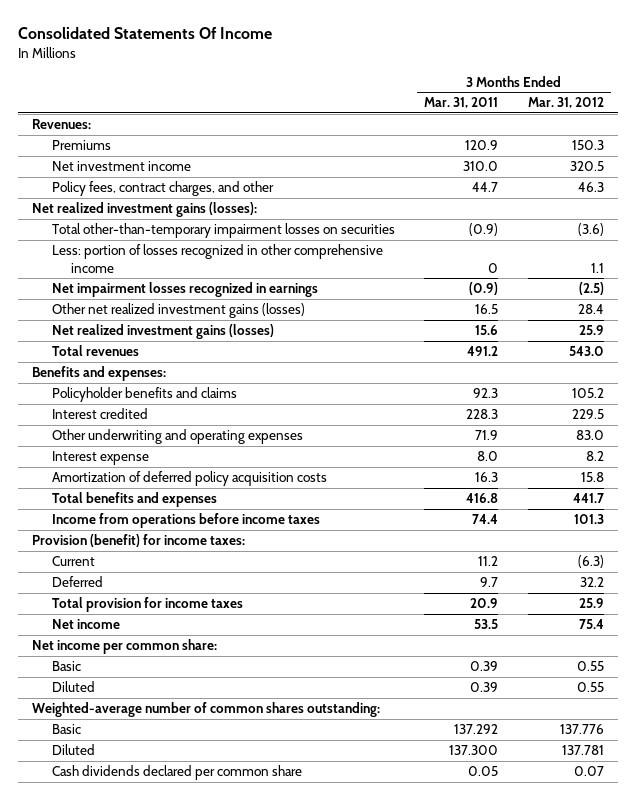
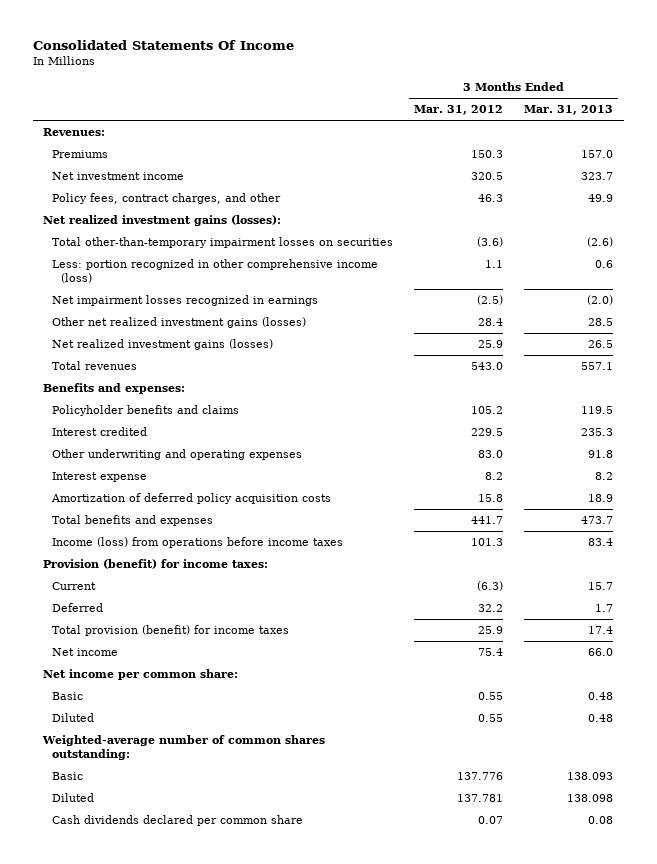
- | 3 Months Ended Mar. 31, 2011 | 3 Months Ended Mar. 31, 2012
+ | 3 Months Ended Mar. 31, 2012 | 3 Months Ended Mar. 31, 2013
- Less: portion of losses recognized in other comprehensive income | 0 | 1.1
+ Less: portion recognized in other comprehensive income (loss) | 1.1 | 0.6
- Income from operations before income taxes | 74.4 | 101.3
+ Income (loss) from operations before income taxes | 101.3 | 83.4
- Total provision for income taxes | 20.9 | 25.9
+ Total provision (benefit) for income taxes | 25.9 | 17.4

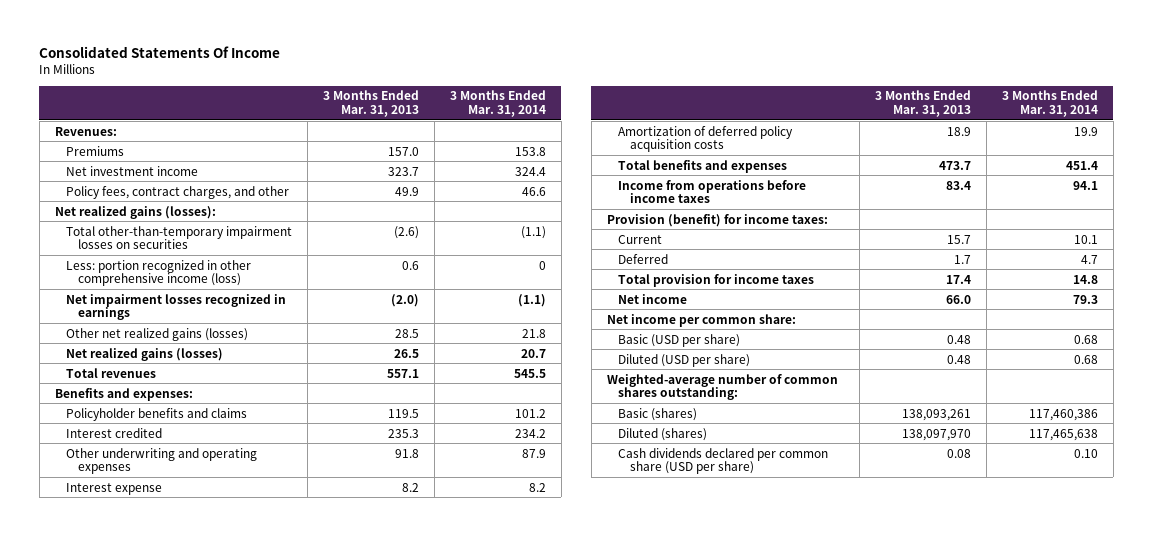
- | 3 Months Ended Mar. 31, 2012 | 3 Months Ended Mar. 31, 2013
+ | 3 Months Ended Mar. 31, 2013 | 3 Months Ended Mar. 31, 2014
- Net realized investment gains (losses):
+ Net realized gains (losses):
- Other net realized investment gains (losses) | 28.4 | 28.5
- Net realized investment gains (losses) | 25.9 | 26.5
+ Other net realized gains (losses) | 28.5 | 21.8
+ Net realized gains (losses) | 26.5 | 20.7
- Income (loss) from operations before income taxes | 101.3 | 83.4
+ Income from operations before income taxes | 83.4 | 94.1
- Total provision (benefit) for income taxes | 25.9 | 17.4
+ Total provision for income taxes | 17.4 | 14.8
- Basic | 0.55 | 0.48
- Diluted | 0.55 | 0.48
+ Basic (USD per share) | 0.48 | 0.68
+ Diluted (USD per share) | 0.48 | 0.68
- Basic | 137.776 | 138.093
- Diluted | 137.781 | 138.098
- Cash dividends declared per common share | 0.07 | 0.08
+ Basic (shares) | 138,093,261 | 117,460,386
+ Diluted (shares) | 138,097,970 | 117,465,638
+ Cash dividends declared per common share (USD per share) | 0.08 | 0.10

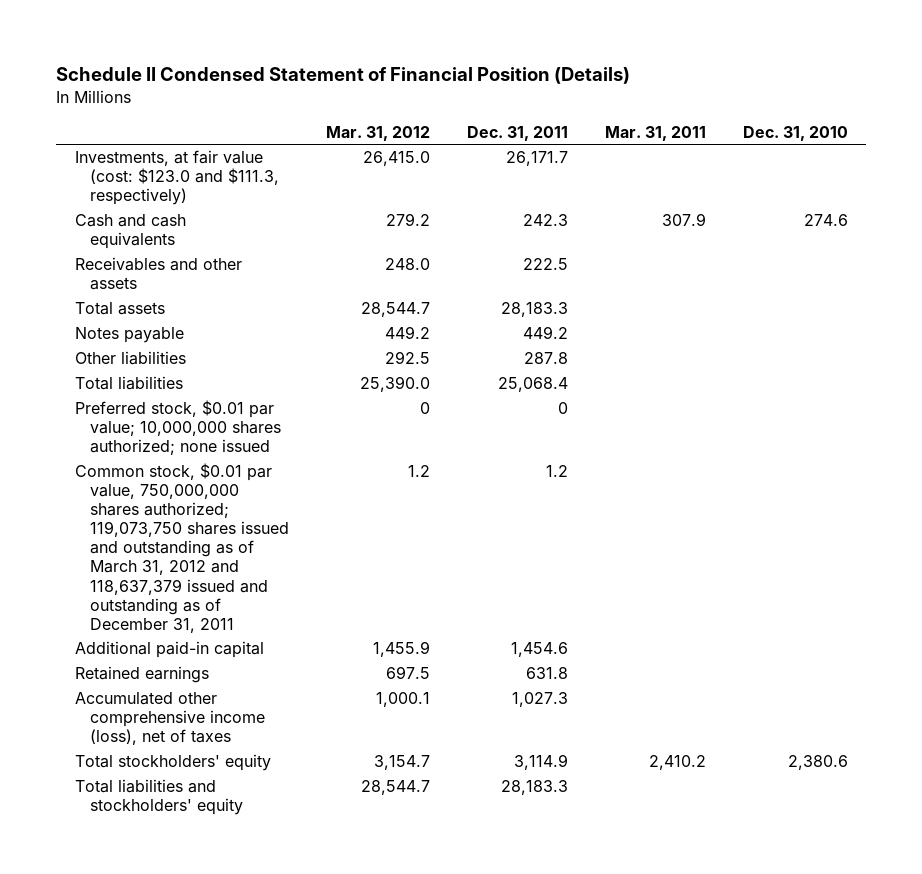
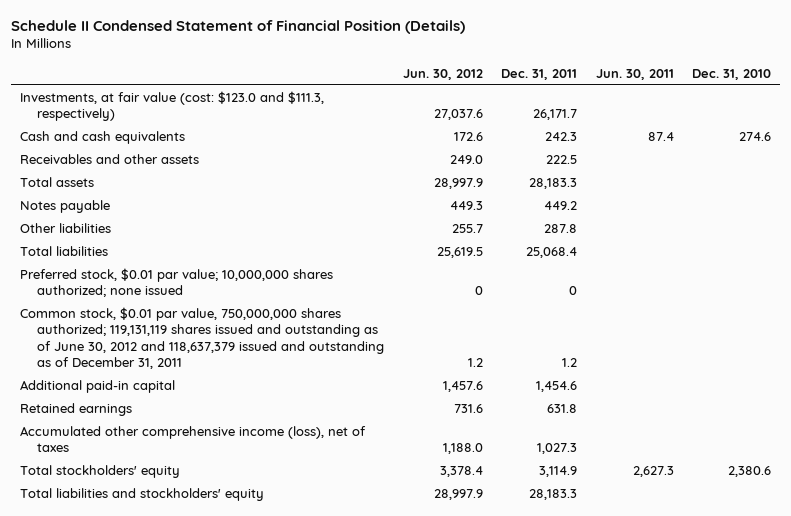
- | Mar. 31, 2012 | Dec. 31, 2011 | Mar. 31, 2011 | Dec. 31, 2010
+ | Jun. 30, 2012 | Dec. 31, 2011 | Jun. 30, 2011 | Dec. 31, 2010
- Common stock, $0.01 par value, 750,000,000 shares authorized; 119,073,750 shares issued and outstanding as of March 31, 2012 and 118,637,379 issued and outstanding as of December 31, 2011 | 1.2 | 1.2 | |
+ Common stock, $0.01 par value, 750,000,000 shares authorized; 119,131,119 shares issued and outstanding as of June 30, 2012 and 118,637,379 issued and outstanding as of December 31, 2011 | 1.2 | 1.2 | |

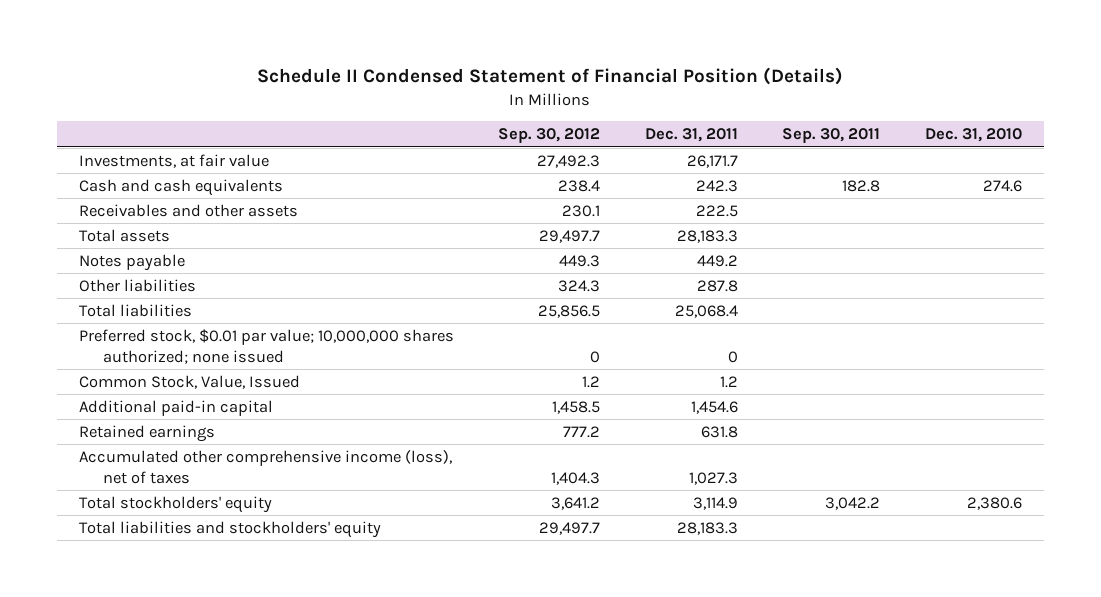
- | Jun. 30, 2012 | Dec. 31, 2011 | Jun. 30, 2011 | Dec. 31, 2010
+ | Sep. 30, 2012 | Dec. 31, 2011 | Sep. 30, 2011 | Dec. 31, 2010
- Investments, at fair value (cost: $123.0 and $111.3, respectively) | 27,037.6 | 26,171.7 | |
+ Investments, at fair value | 27,492.3 | 26,171.7 | |
- Common stock, $0.01 par value, 750,000,000 shares authorized; 119,131,119 shares issued and outstanding as of June 30, 2012 and 118,637,379 issued and outstanding as of December 31, 2011 | 1.2 | 1.2 | |
+ Common Stock, Value, Issued | 1.2 | 1.2 | |

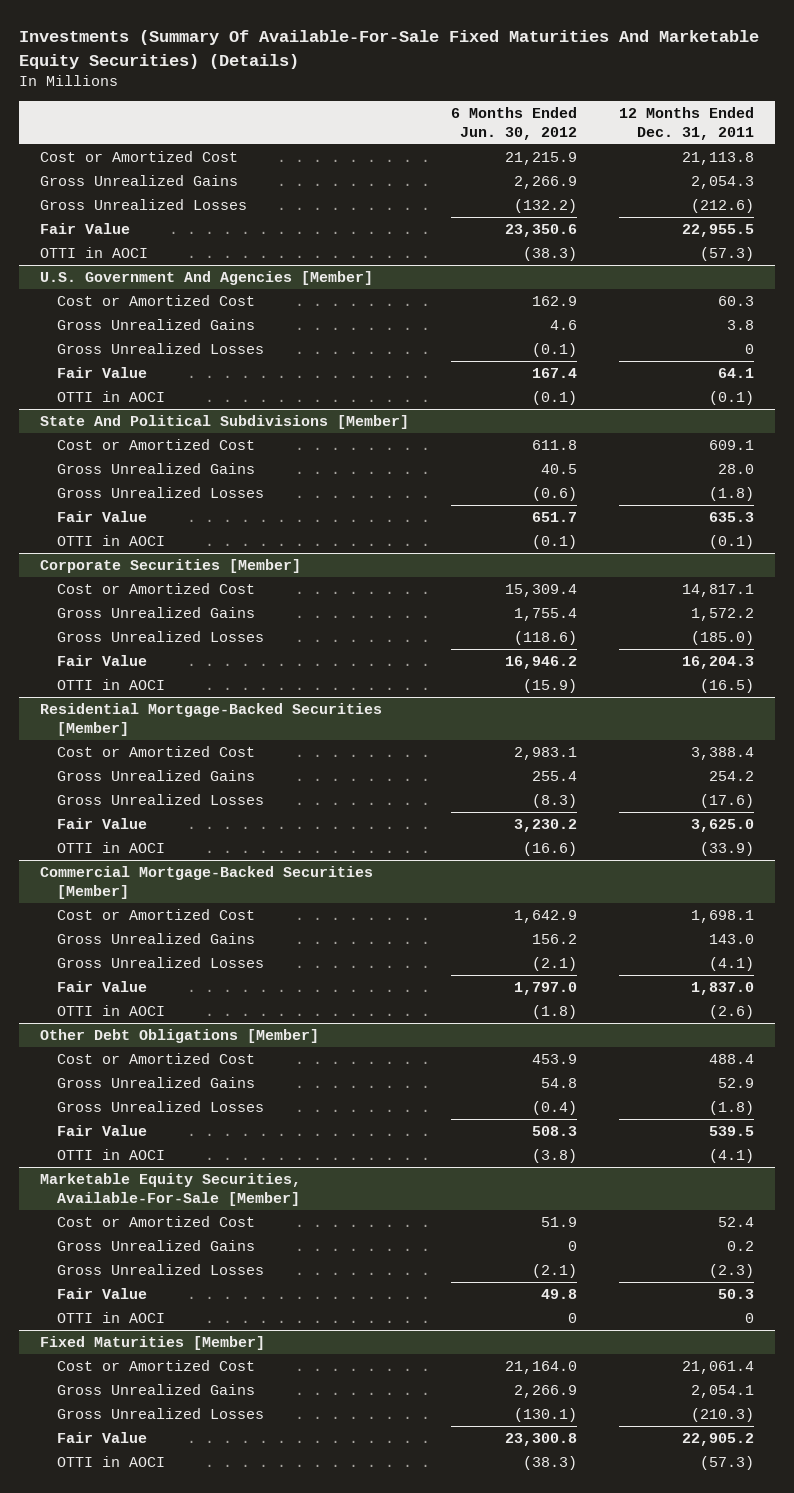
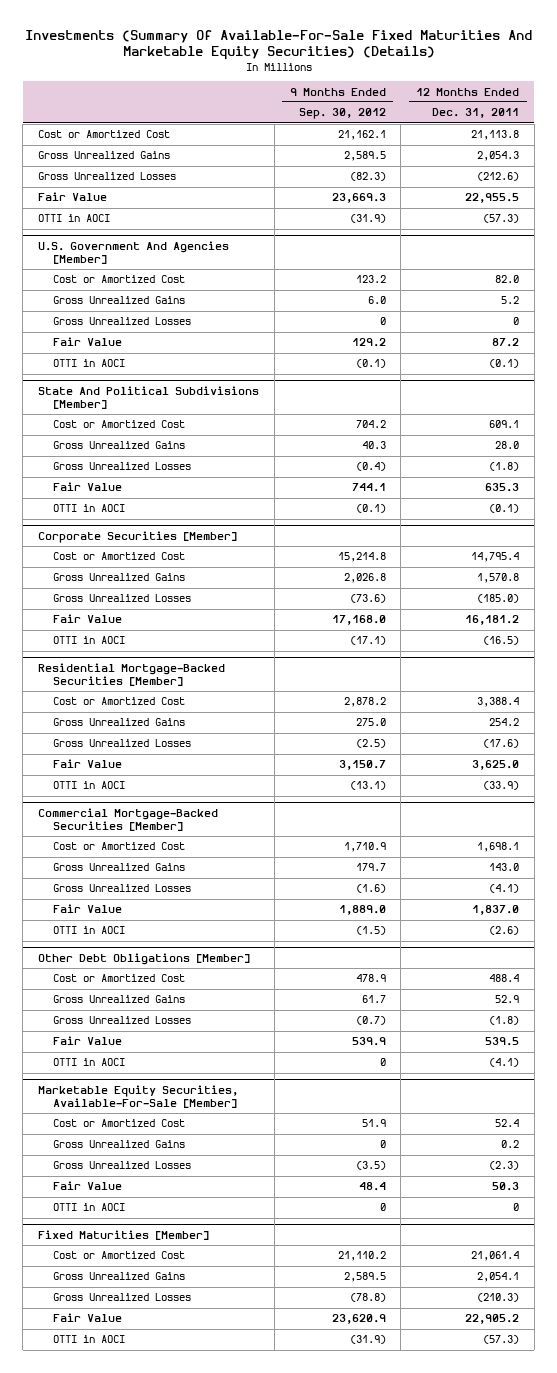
- | 6 Months Ended Jun. 30, 2012 | 12 Months Ended Dec. 31, 2011
+ | 9 Months Ended Sep. 30, 2012 | 12 Months Ended Dec. 31, 2011
@ U.S. Government And Agencies [Member]
- Cost or Amortized Cost | 162.9 | 60.3
- Gross Unrealized Gains | 4.6 | 3.8
+ Cost or Amortized Cost | 123.2 | 82.0
+ Gross Unrealized Gains | 6.0 | 5.2
- Fair Value | 167.4 | 64.1
+ Fair Value | 129.2 | 87.2
@ Corporate Securities [Member]
- Cost or Amortized Cost | 15,309.4 | 14,817.1
- Gross Unrealized Gains | 1,755.4 | 1,572.2
+ Cost or Amortized Cost | 15,214.8 | 14,795.4
+ Gross Unrealized Gains | 2,026.8 | 1,570.8
- Fair Value | 16,946.2 | 16,204.3
+ Fair Value | 17,168.0 | 16,181.2

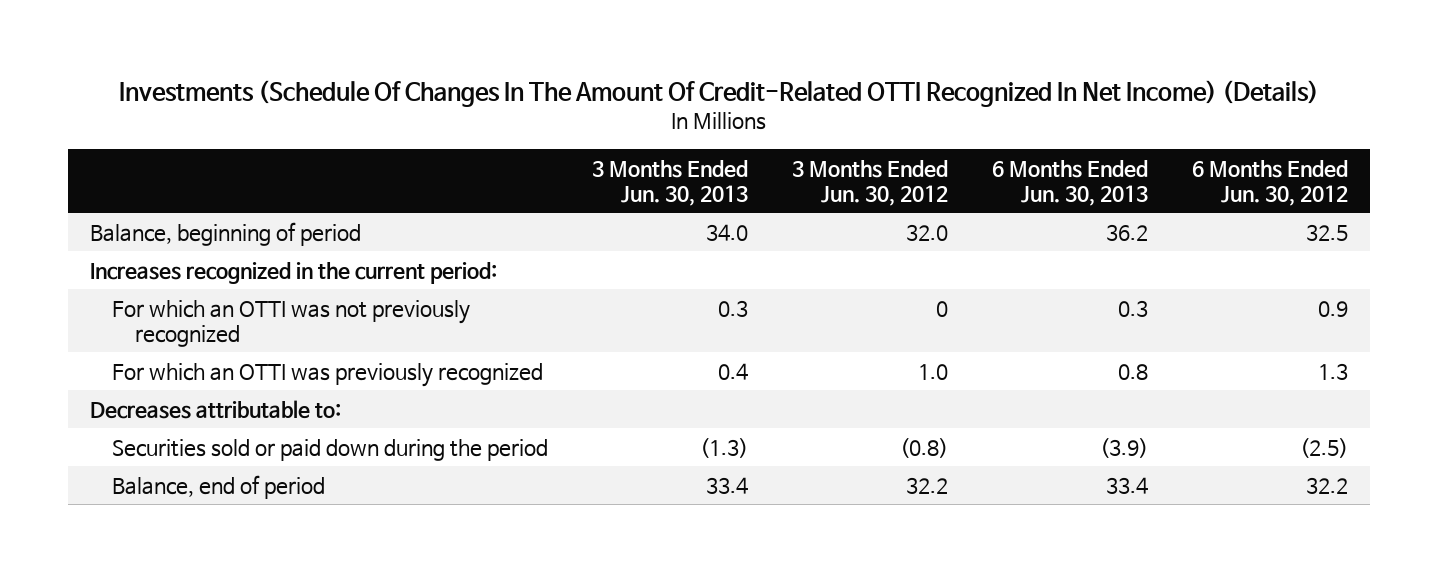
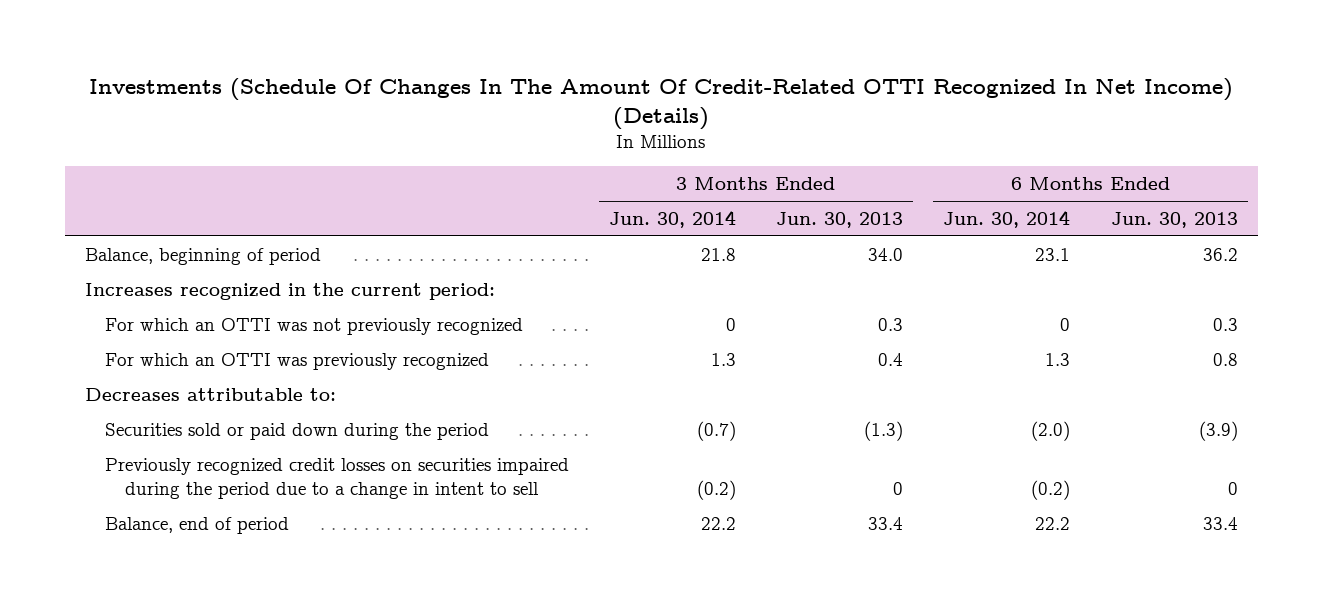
- | 3 Months Ended Jun. 30, 2013 | 3 Months Ended Jun. 30, 2012 | 6 Months Ended Jun. 30, 2013 | 6 Months Ended Jun. 30, 2012
+ | 3 Months Ended Jun. 30, 2014 | 3 Months Ended Jun. 30, 2013 | 6 Months Ended Jun. 30, 2014 | 6 Months Ended Jun. 30, 2013
+ Previously recognized credit losses on securities impaired during the period due to a change in intent to sell | (0.2) | 0 | (0.2) | 0

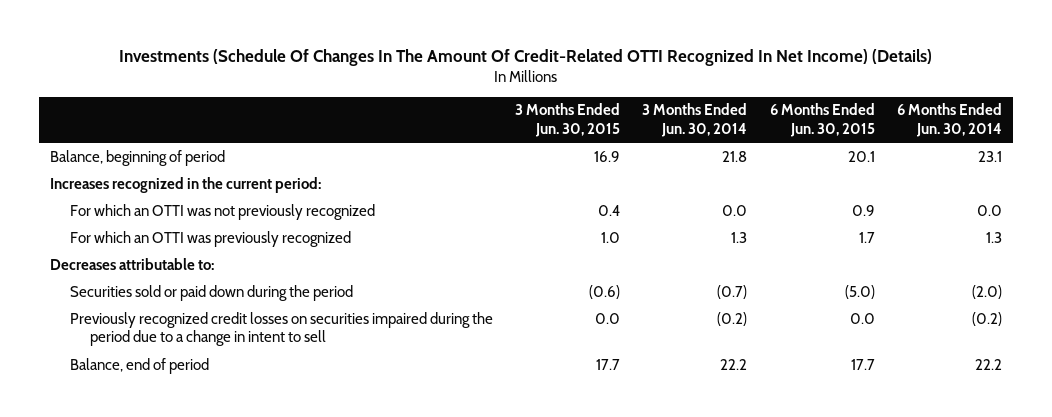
- | 3 Months Ended Jun. 30, 2014 | 3 Months Ended Jun. 30, 2013 | 6 Months Ended Jun. 30, 2014 | 6 Months Ended Jun. 30, 2013
+ | 3 Months Ended Jun. 30, 2015 | 3 Months Ended Jun. 30, 2014 | 6 Months Ended Jun. 30, 2015 | 6 Months Ended Jun. 30, 2014
- For which an OTTI was not previously recognized | 0 | 0.3 | 0 | 0.3
+ For which an OTTI was not previously recognized | 0.4 | 0.0 | 0.9 | 0.0

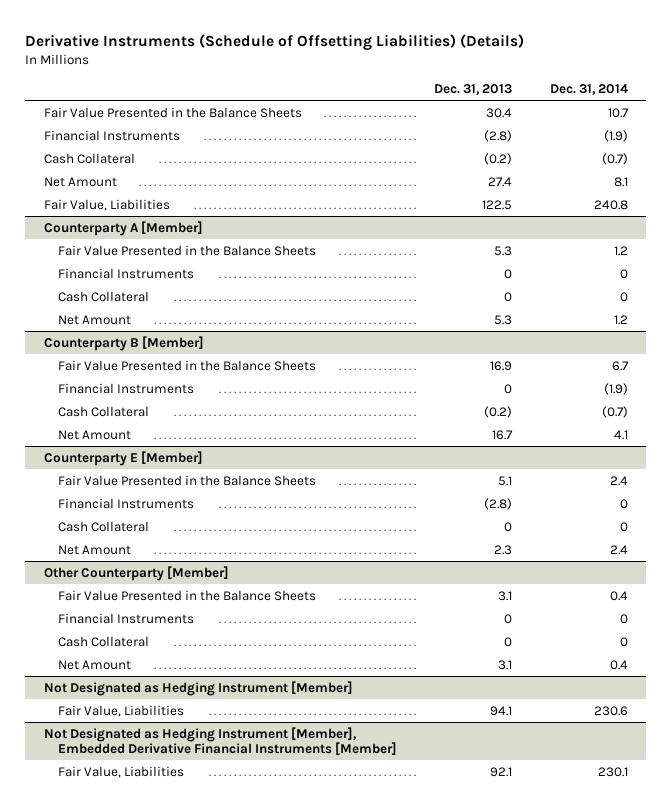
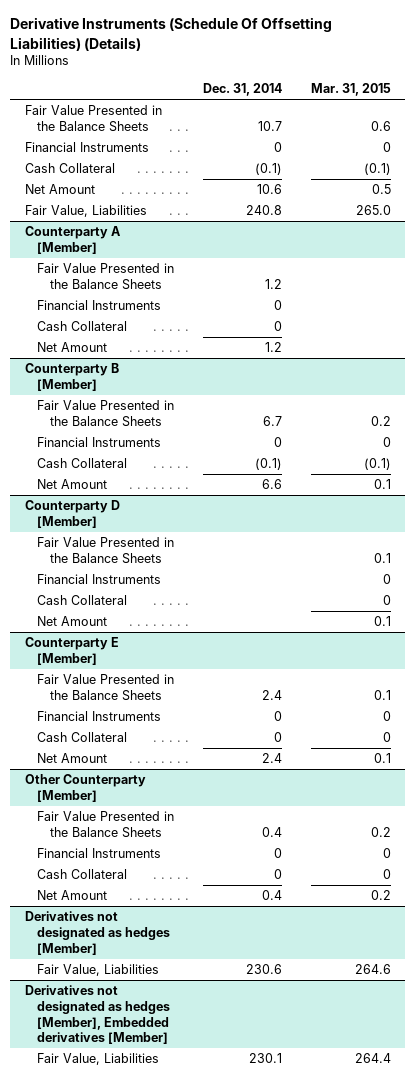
- Derivative Instruments (Schedule of Offsetting Liabilities) (Details)
+ Derivative Instruments (Schedule Of Offsetting Liabilities) (Details)
- | Dec. 31, 2013 | Dec. 31, 2014
+ | Dec. 31, 2014 | Mar. 31, 2015
- Financial Instruments | (2.8) | (1.9)
- Cash Collateral | (0.2) | (0.7)
- Net Amount | 27.4 | 8.1
+ Financial Instruments | 0 | 0
+ Cash Collateral | (0.1) | (0.1)
+ Net Amount | 10.6 | 0.5
@ Counterparty B [Member]
- Financial Instruments | 0 | (1.9)
- Cash Collateral | (0.2) | (0.7)
- Net Amount | 16.7 | 4.1
+ Financial Instruments | 0 | 0
+ Cash Collateral | (0.1) | (0.1)
+ Net Amount | 6.6 | 0.1
+ Counterparty D [Member]
+ Fair Value Presented in the Balance Sheets | | 0.1
+ Financial Instruments | | 0
+ Cash Collateral | | 0
+ Net Amount | | 0.1
- Not Designated as Hedging Instrument [Member]
+ Derivatives not designated as hedges [Member]
- Not Designated as Hedging Instrument [Member], Embedded Derivative Financial Instruments [Member]
+ Derivatives not designated as hedges [Member], Embedded derivatives [Member]

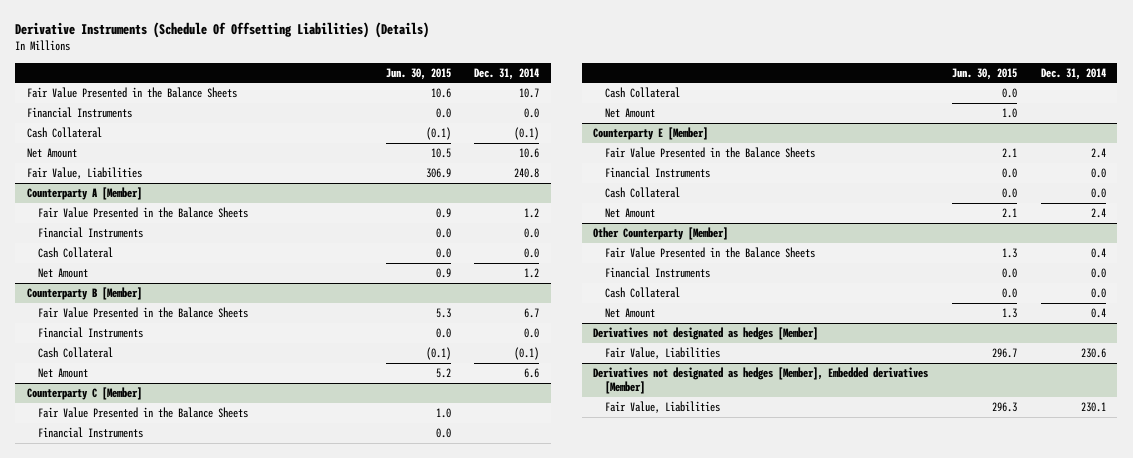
- | Dec. 31, 2014 | Mar. 31, 2015
+ | Jun. 30, 2015 | Dec. 31, 2014
- Financial Instruments | 0 | 0
+ Financial Instruments | 0.0 | 0.0
@ Counterparty A [Member]
- Financial Instruments | 0 |
- Cash Collateral | 0 |
+ Financial Instruments | 0.0 | 0.0
+ Cash Collateral | 0.0 | 0.0
@ Counterparty B [Member]
- Financial Instruments | 0 | 0
+ Financial Instruments | 0.0 | 0.0
- Counterparty D [Member]
+ Counterparty C [Member]
@ Counterparty E [Member]
- Financial Instruments | 0 | 0
- Cash Collateral | 0 | 0
+ Financial Instruments | 0.0 | 0.0
+ Cash Collateral | 0.0 | 0.0
@ Other Counterparty [Member]
- Financial Instruments | 0 | 0
- Cash Collateral | 0 | 0
+ Financial Instruments | 0.0 | 0.0
+ Cash Collateral | 0.0 | 0.0

